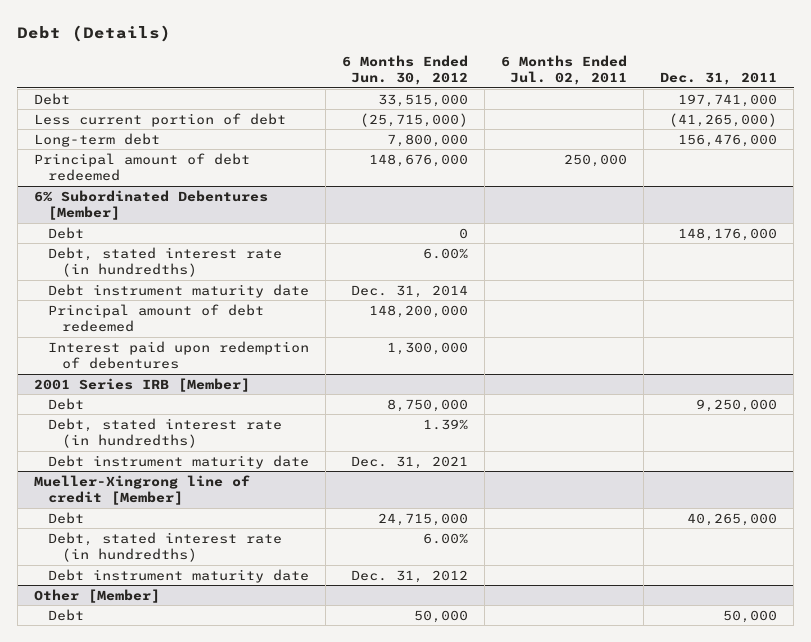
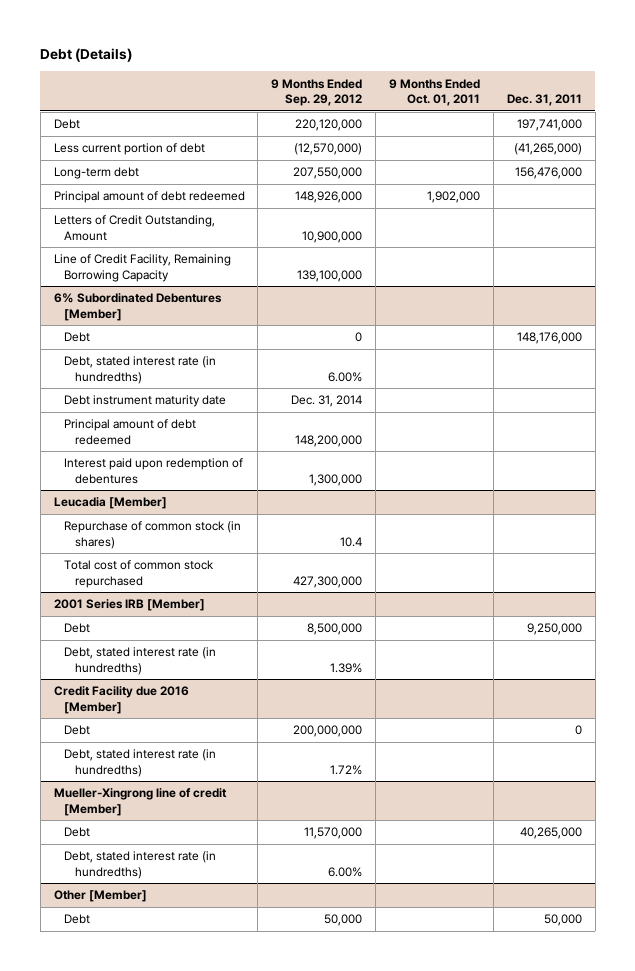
- | 6 Months Ended Jun. 30, 2012 | 6 Months Ended Jul. 02, 2011 | Dec. 31, 2011
+ | 9 Months Ended Sep. 29, 2012 | 9 Months Ended Oct. 01, 2011 | Dec. 31, 2011
+ Letters of Credit Outstanding, Amount | 10,900,000 | |
+ Line of Credit Facility, Remaining Borrowing Capacity | 139,100,000 | |
+ Leucadia [Member]
+ Repurchase of common stock (in shares) | 10.4 | |
+ Total cost of common stock repurchased | 427,300,000 | |
@ 2001 Series IRB [Member]
- Debt instrument maturity date | Dec. 31, 2021 | |
+ Credit Facility due 2016 [Member]
+ Debt | 200,000,000 | | 0
+ Debt, stated interest rate (in hundredths) | 1.72% | |
@ Mueller-Xingrong line of credit [Member]
- Debt instrument maturity date | Dec. 31, 2012 | |

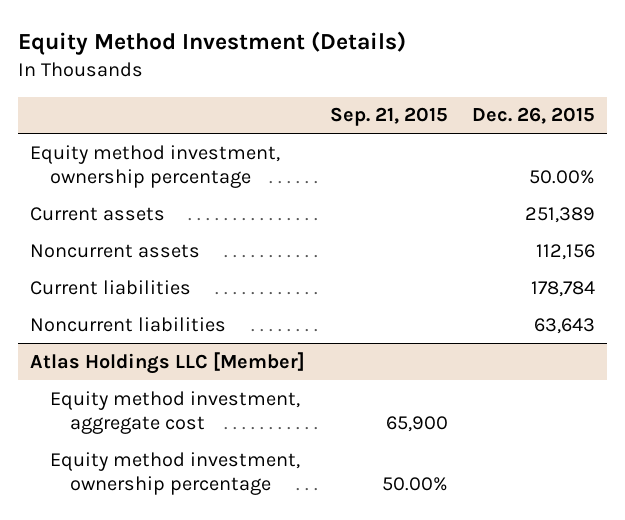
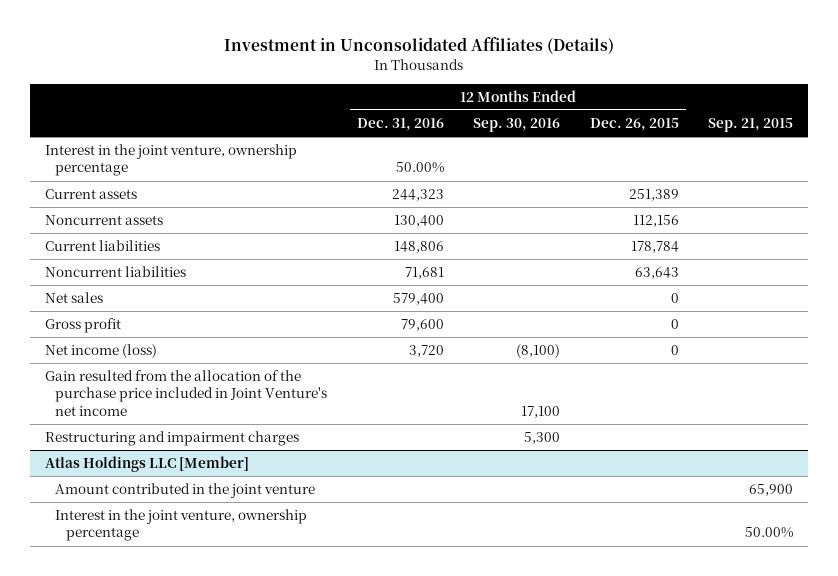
- Equity Method Investment (Details)
+ Investment in Unconsolidated Affiliates (Details)
- | Sep. 21, 2015 | Dec. 26, 2015
+ | 12 Months Ended Dec. 31, 2016 | 12 Months Ended Sep. 30, 2016 | 12 Months Ended Dec. 26, 2015 | Sep. 21, 2015
- Equity method investment, ownership percentage | | 50.00%
+ Interest in the joint venture, ownership percentage | 50.00% | | |
+ Net sales | 579,400 | | 0 |
+ Gross profit | 79,600 | | 0 |
+ Net income (loss) | 3,720 | (8,100) | 0 |
+ Gain resulted from the allocation of the purchase price included in Joint Venture's net income | | 17,100 | |
+ Restructuring and impairment charges | | 5,300 | |
@ Atlas Holdings LLC [Member]
- Equity method investment, aggregate cost | 65,900 |
- Equity method investment, ownership percentage | 50.00% |
+ Amount contributed in the joint venture | | | | 65,900
+ Interest in the joint venture, ownership percentage | | | | 50.00%

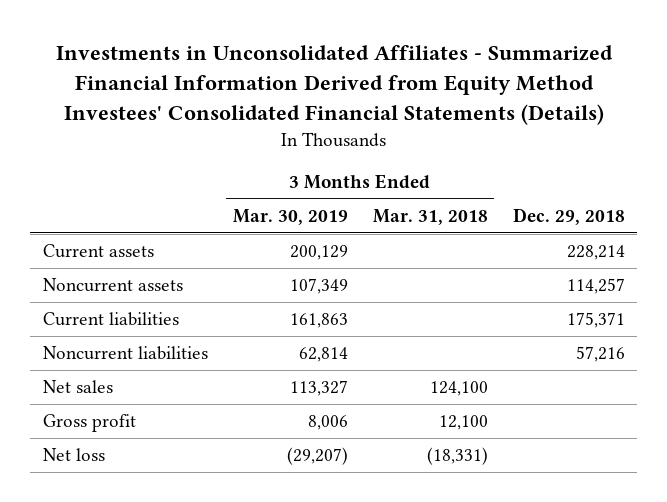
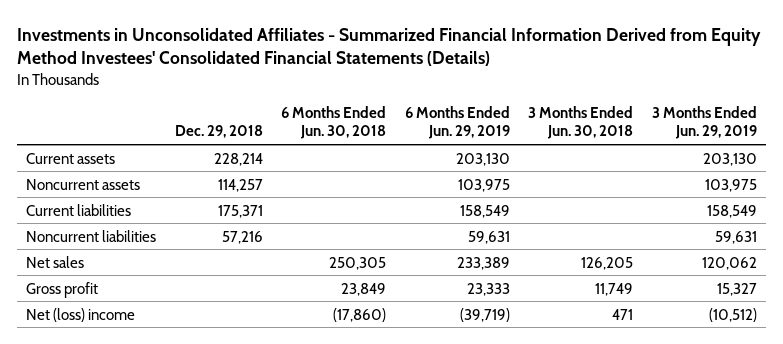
- | 3 Months Ended Mar. 30, 2019 | 3 Months Ended Mar. 31, 2018 | Dec. 29, 2018
+ | Dec. 29, 2018 | 6 Months Ended Jun. 30, 2018 | 6 Months Ended Jun. 29, 2019 | 3 Months Ended Jun. 30, 2018 | 3 Months Ended Jun. 29, 2019
- Net loss | (29,207) | (18,331) |
+ Net (loss) income | | (17,860) | (39,719) | 471 | (10,512)

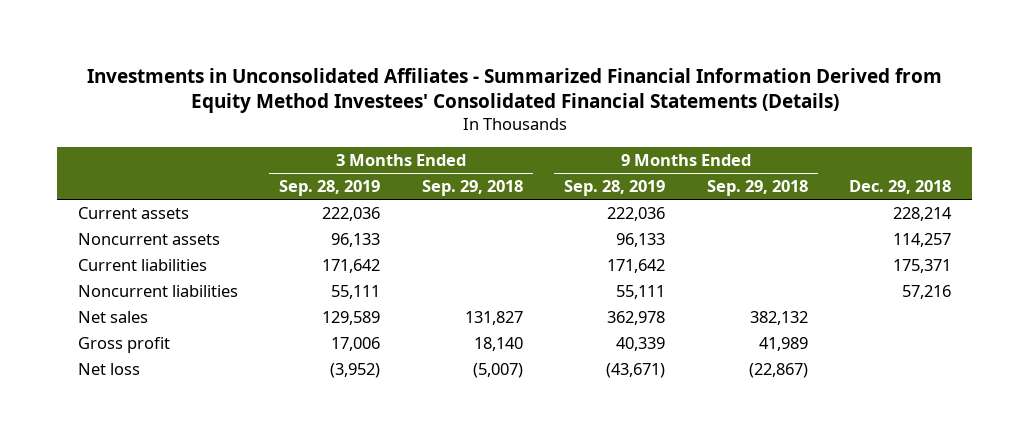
- | Dec. 29, 2018 | 6 Months Ended Jun. 30, 2018 | 6 Months Ended Jun. 29, 2019 | 3 Months Ended Jun. 30, 2018 | 3 Months Ended Jun. 29, 2019
+ | 3 Months Ended Sep. 28, 2019 | 3 Months Ended Sep. 29, 2018 | 9 Months Ended Sep. 28, 2019 | 9 Months Ended Sep. 29, 2018 | Dec. 29, 2018
- Net (loss) income | | (17,860) | (39,719) | 471 | (10,512)
+ Net loss | (3,952) | (5,007) | (43,671) | (22,867) |

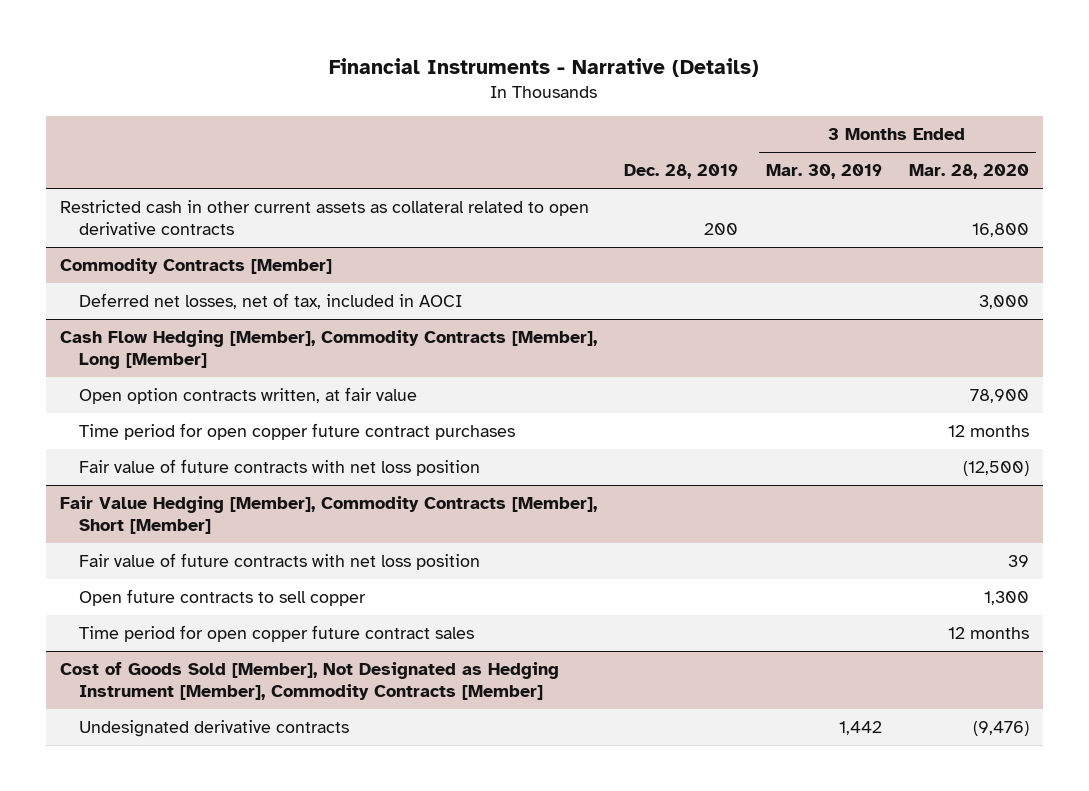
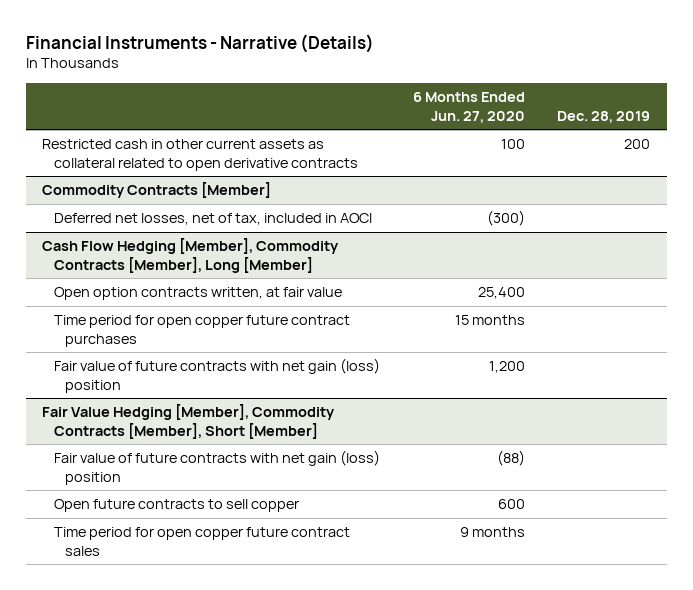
- | Dec. 28, 2019 | 3 Months Ended Mar. 30, 2019 | 3 Months Ended Mar. 28, 2020
+ | 6 Months Ended Jun. 27, 2020 | Dec. 28, 2019
@ Cash Flow Hedging [Member], Commodity Contracts [Member], Long [Member]
- Fair value of future contracts with net loss position | | | (12,500)
+ Fair value of future contracts with net gain (loss) position | 1,200 |
@ Fair Value Hedging [Member], Commodity Contracts [Member], Short [Member]
- Fair value of future contracts with net loss position | | | 39
+ Fair value of future contracts with net gain (loss) position | (88) |
- Cost of Goods Sold [Member], Not Designated as Hedging Instrument [Member], Commodity Contracts [Member]
- Undesignated derivative contracts | | 1,442 | (9,476)

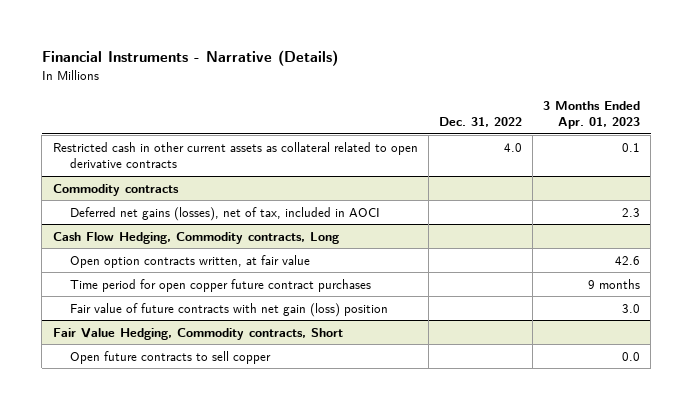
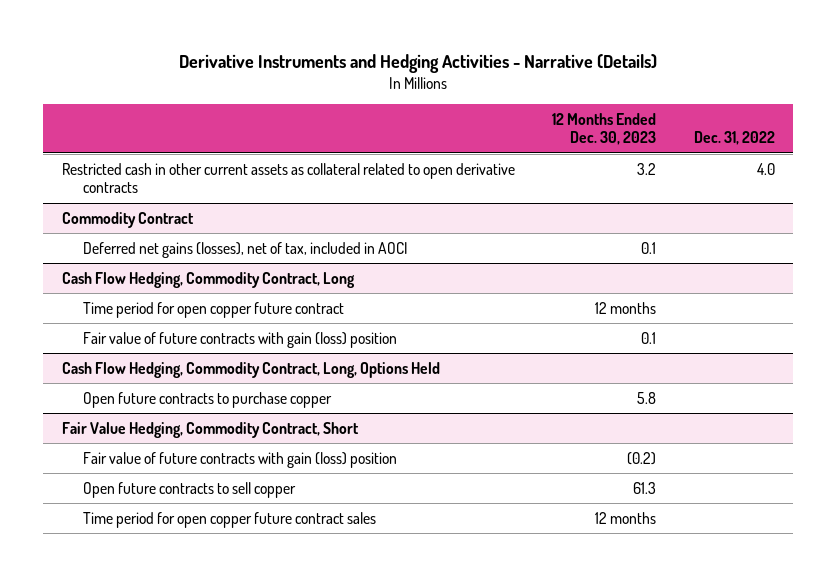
- Financial Instruments - Narrative (Details)
+ Derivative Instruments and Hedging Activities - Narrative (Details)
- | Dec. 31, 2022 | 3 Months Ended Apr. 01, 2023
+ | 12 Months Ended Dec. 30, 2023 | Dec. 31, 2022
- Commodity contracts
+ Commodity Contract
- Cash Flow Hedging, Commodity contracts, Long
- Open option contracts written, at fair value | | 42.6
- Time period for open copper future contract purchases | | 9 months
- Fair value of future contracts with net gain (loss) position | | 3.0
- Fair Value Hedging, Commodity contracts, Short
+ Cash Flow Hedging, Commodity Contract, Long
+ Time period for open copper future contract | 12 months |
+ Fair value of future contracts with gain (loss) position | 0.1 |
+ Cash Flow Hedging, Commodity Contract, Long, Options Held
+ Open future contracts to purchase copper | 5.8 |
+ Fair Value Hedging, Commodity Contract, Short
+ Fair value of future contracts with gain (loss) position | (0.2) |
+ Time period for open copper future contract sales | 12 months |

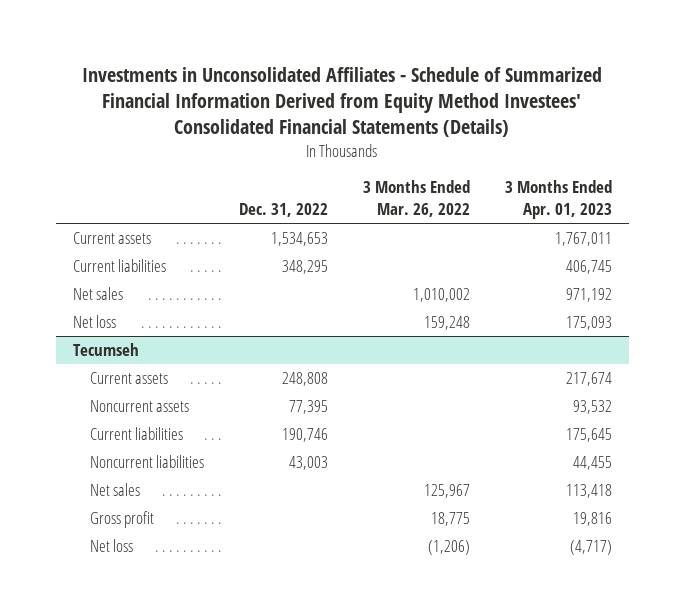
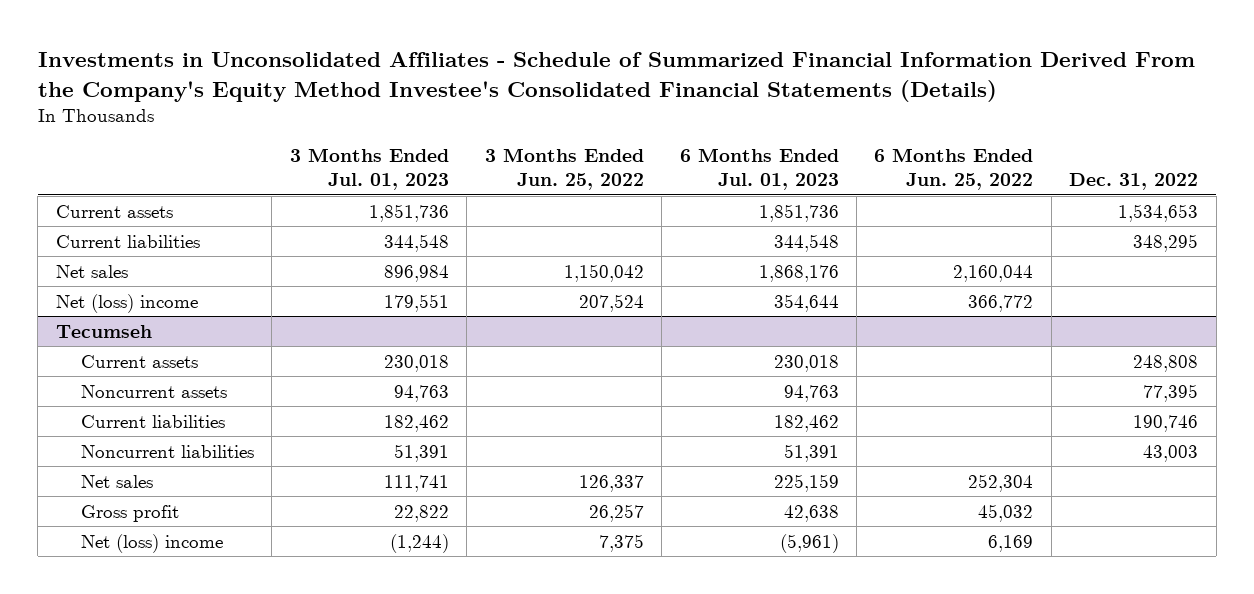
- Investments in Unconsolidated Affiliates - Schedule of Summarized Financial Information Derived from Equity Method Investees' Consolidated Financial Statements (Details)
+ Investments in Unconsolidated Affiliates - Schedule of Summarized Financial Information Derived From the Company's Equity Method Investee's Consolidated Financial Statements (Details)
- | Dec. 31, 2022 | 3 Months Ended Mar. 26, 2022 | 3 Months Ended Apr. 01, 2023
+ | 3 Months Ended Jul. 01, 2023 | 3 Months Ended Jun. 25, 2022 | 6 Months Ended Jul. 01, 2023 | 6 Months Ended Jun. 25, 2022 | Dec. 31, 2022
- Net loss | | 159,248 | 175,093
+ Net (loss) income | 179,551 | 207,524 | 354,644 | 366,772 |
@ Tecumseh
- Net loss | | (1,206) | (4,717)
+ Net (loss) income | (1,244) | 7,375 | (5,961) | 6,169 |

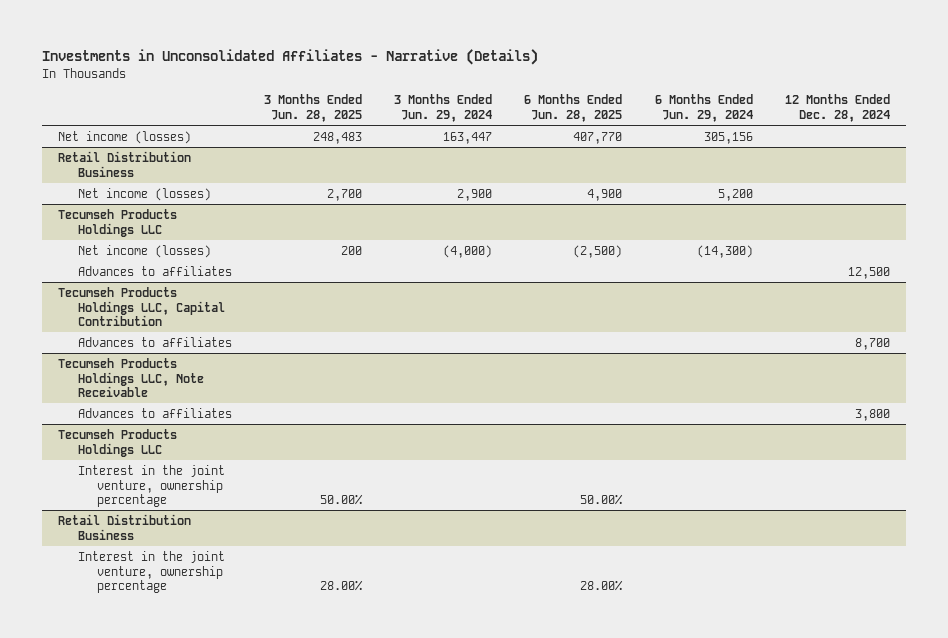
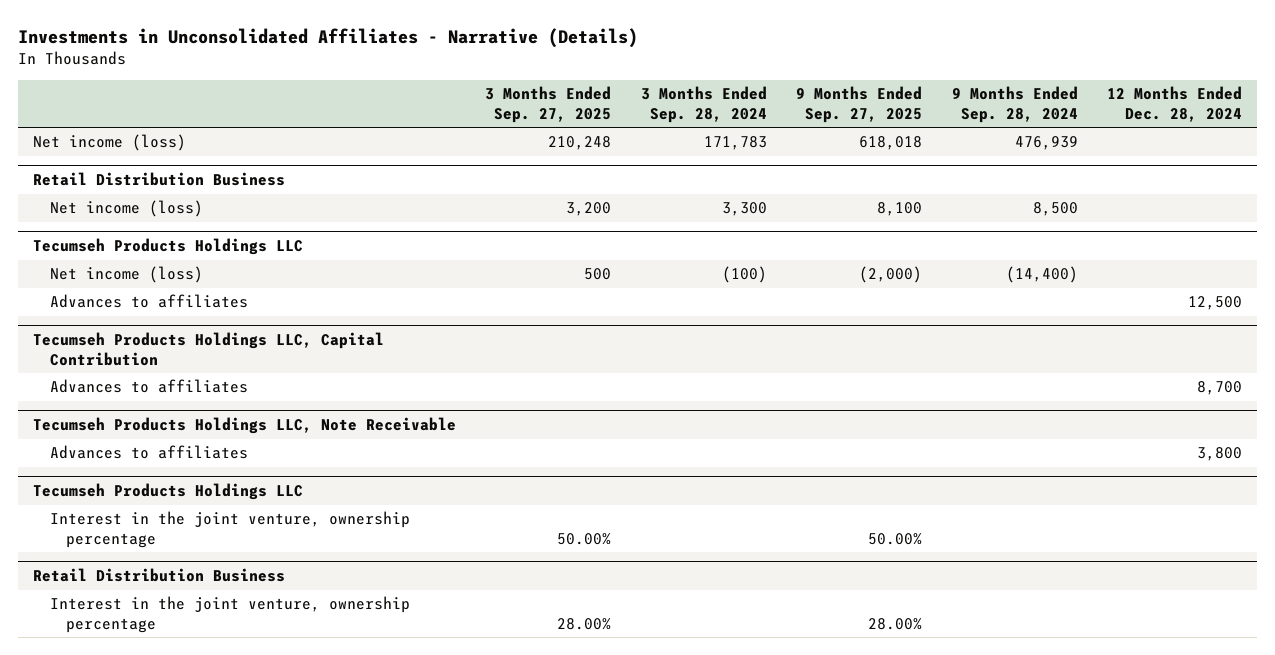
- | 3 Months Ended Jun. 28, 2025 | 3 Months Ended Jun. 29, 2024 | 6 Months Ended Jun. 28, 2025 | 6 Months Ended Jun. 29, 2024 | 12 Months Ended Dec. 28, 2024
+ | 3 Months Ended Sep. 27, 2025 | 3 Months Ended Sep. 28, 2024 | 9 Months Ended Sep. 27, 2025 | 9 Months Ended Sep. 28, 2024 | 12 Months Ended Dec. 28, 2024
- Net income (losses) | 248,483 | 163,447 | 407,770 | 305,156 |
+ Net income (loss) | 210,248 | 171,783 | 618,018 | 476,939 |
@ Retail Distribution Business
- Net income (losses) | 2,700 | 2,900 | 4,900 | 5,200 |
+ Net income (loss) | 3,200 | 3,300 | 8,100 | 8,500 |
@ Tecumseh Products Holdings LLC
- Net income (losses) | 200 | (4,000) | (2,500) | (14,300) |
+ Net income (loss) | 500 | (100) | (2,000) | (14,400) |

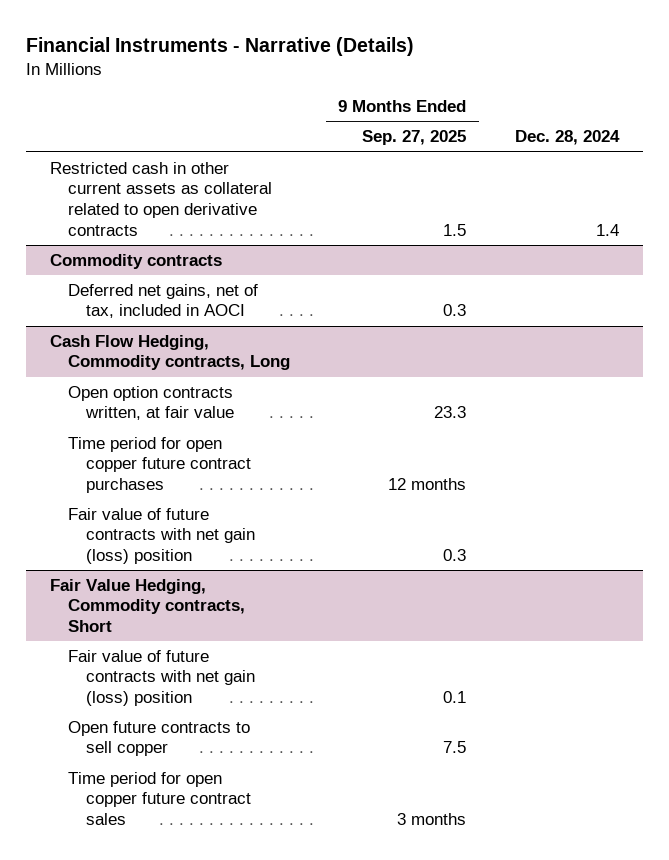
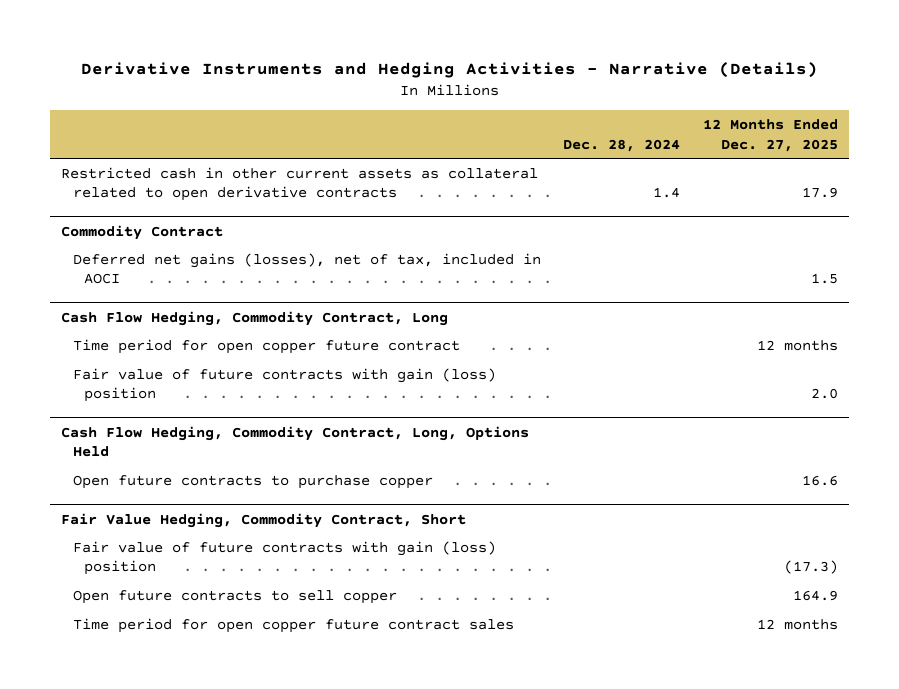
- Financial Instruments - Narrative (Details)
+ Derivative Instruments and Hedging Activities - Narrative (Details)
- | 9 Months Ended Sep. 27, 2025 | Dec. 28, 2024
+ | Dec. 28, 2024 | 12 Months Ended Dec. 27, 2025
- Commodity contracts
- Deferred net gains, net of tax, included in AOCI | 0.3 |
- Cash Flow Hedging, Commodity contracts, Long
- Open option contracts written, at fair value | 23.3 |
- Time period for open copper future contract purchases | 12 months |
- Fair value of future contracts with net gain (loss) position | 0.3 |
- Fair Value Hedging, Commodity contracts, Short
- Fair value of future contracts with net gain (loss) position | 0.1 |
+ Commodity Contract
+ Deferred net gains (losses), net of tax, included in AOCI | | 1.5
+ Cash Flow Hedging, Commodity Contract, Long
+ Time period for open copper future contract | | 12 months
+ Fair value of future contracts with gain (loss) position | | 2.0
+ Cash Flow Hedging, Commodity Contract, Long, Options Held
+ Open future contracts to purchase copper | | 16.6
+ Fair Value Hedging, Commodity Contract, Short
+ Fair value of future contracts with gain (loss) position | | (17.3)

